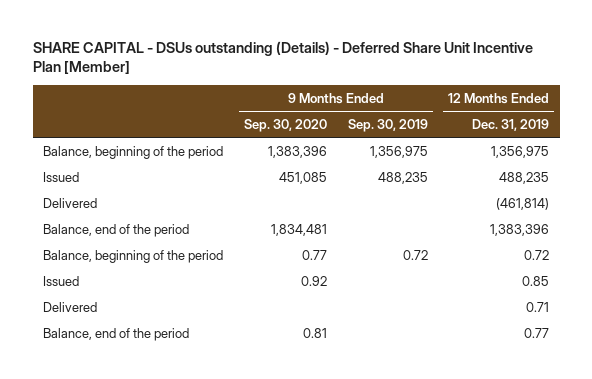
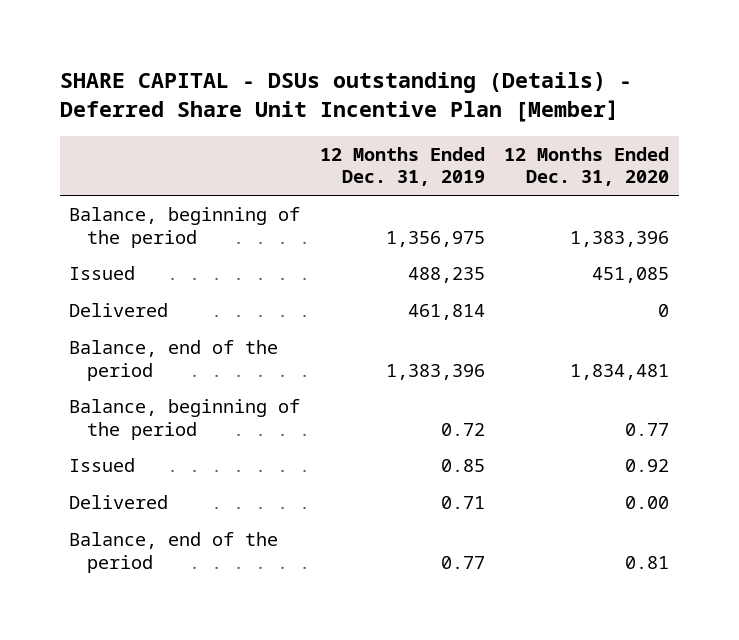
- | 9 Months Ended Sep. 30, 2020 | 9 Months Ended Sep. 30, 2019 | 12 Months Ended Dec. 31, 2019
+ | 12 Months Ended Dec. 31, 2019 | 12 Months Ended Dec. 31, 2020
- Delivered | | | (461,814)
+ Delivered | 461,814 | 0

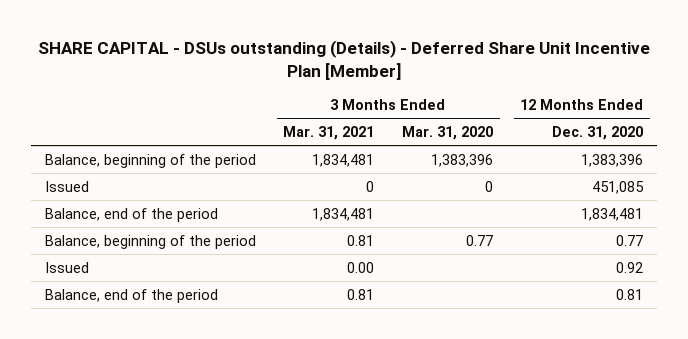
- | 12 Months Ended Dec. 31, 2019 | 12 Months Ended Dec. 31, 2020
+ | 3 Months Ended Mar. 31, 2021 | 3 Months Ended Mar. 31, 2020 | 12 Months Ended Dec. 31, 2020
- Delivered | 461,814 | 0
- Delivered | 0.71 | 0.00

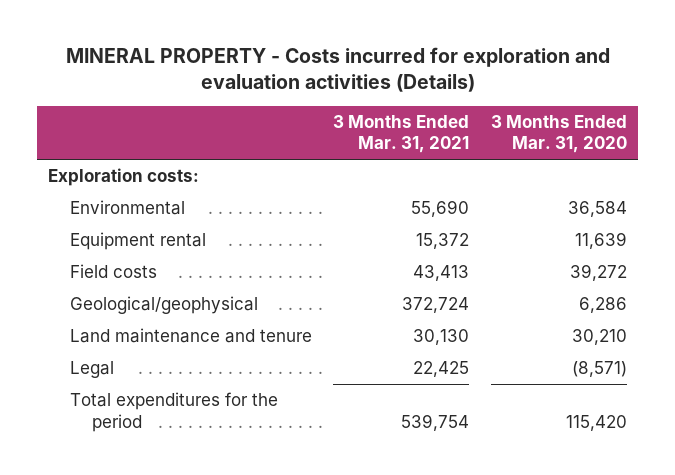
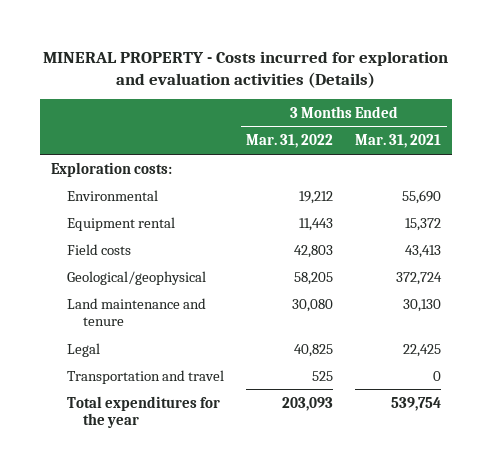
- | 3 Months Ended Mar. 31, 2021 | 3 Months Ended Mar. 31, 2020
+ | 3 Months Ended Mar. 31, 2022 | 3 Months Ended Mar. 31, 2021
- Total expenditures for the period | 539,754 | 115,420
+ Transportation and travel | 525 | 0
+ Total expenditures for the year | 203,093 | 539,754

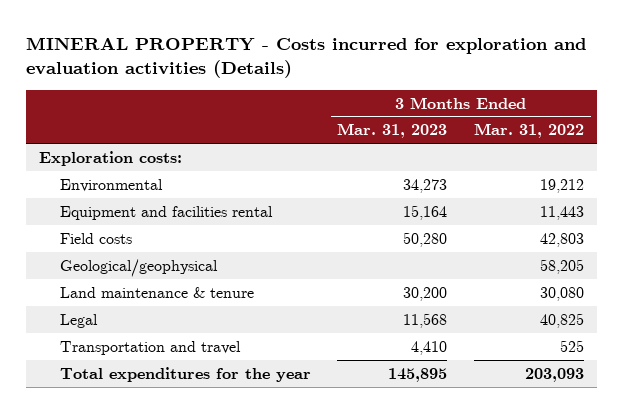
- | 3 Months Ended Mar. 31, 2022 | 3 Months Ended Mar. 31, 2021
+ | 3 Months Ended Mar. 31, 2023 | 3 Months Ended Mar. 31, 2022
- Equipment rental | 11,443 | 15,372
+ Equipment and facilities rental | 15,164 | 11,443
- Land maintenance and tenure | 30,080 | 30,130
+ Land maintenance & tenure | 30,200 | 30,080

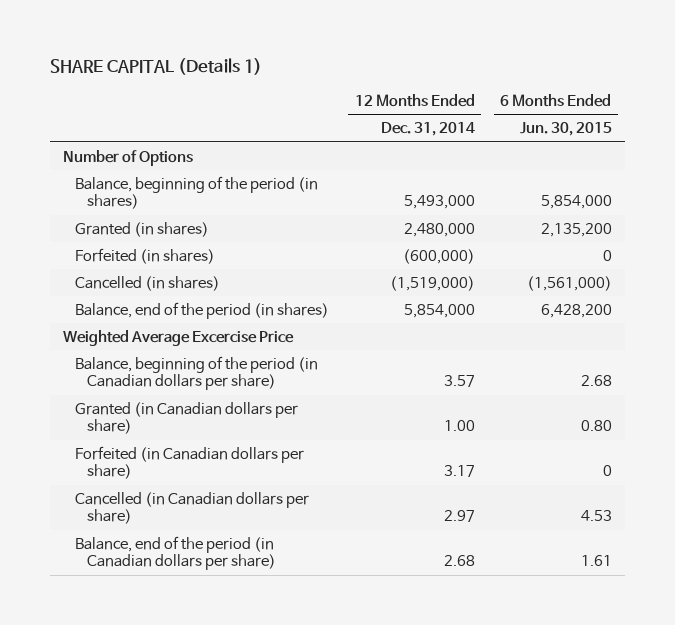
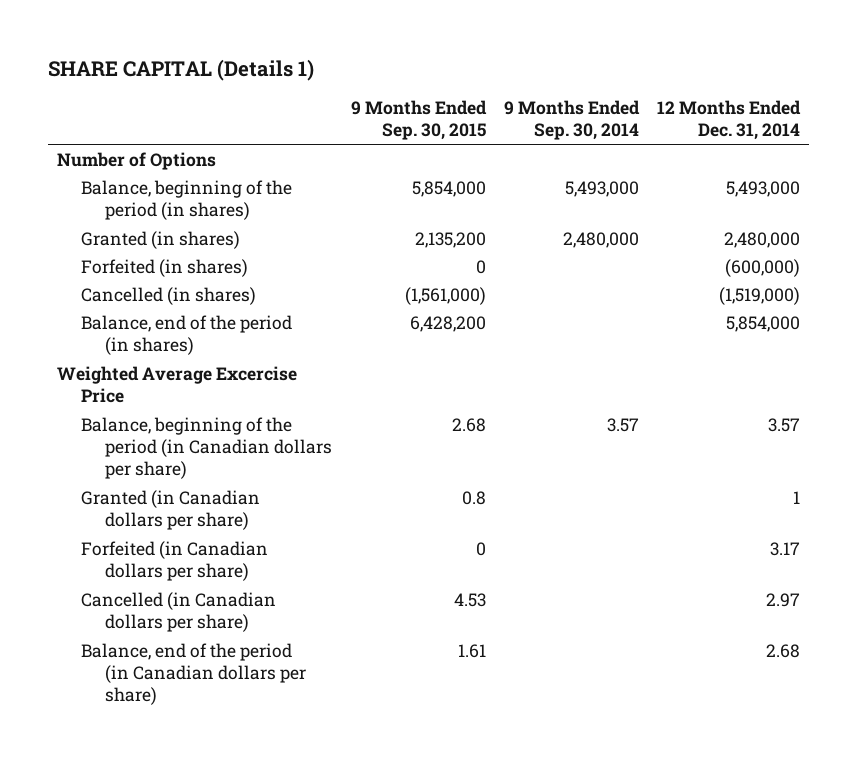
- | 12 Months Ended Dec. 31, 2014 | 6 Months Ended Jun. 30, 2015
+ | 9 Months Ended Sep. 30, 2015 | 9 Months Ended Sep. 30, 2014 | 12 Months Ended Dec. 31, 2014
- Granted (in Canadian dollars per share) | 1.00 | 0.80
+ Granted (in Canadian dollars per share) | 0.8 | | 1

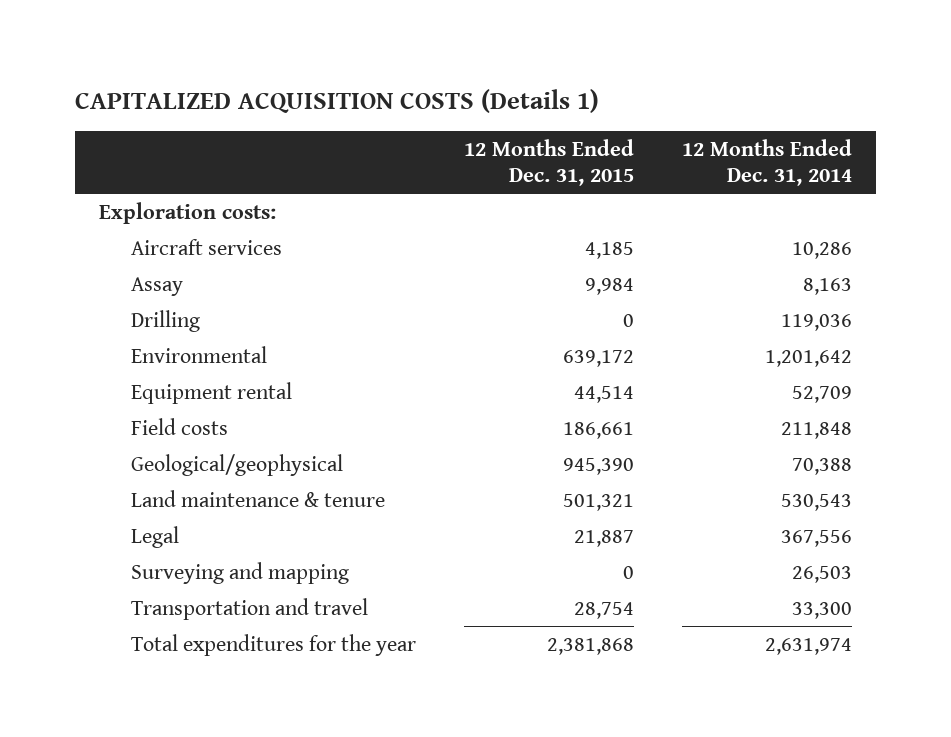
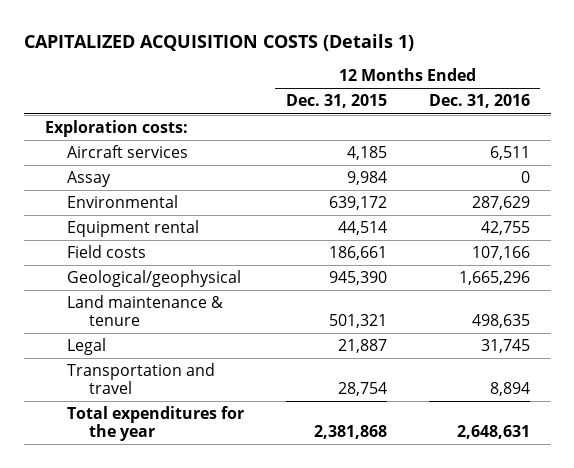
- | 12 Months Ended Dec. 31, 2015 | 12 Months Ended Dec. 31, 2014
+ | 12 Months Ended Dec. 31, 2015 | 12 Months Ended Dec. 31, 2016
- Drilling | 0 | 119,036
- Surveying and mapping | 0 | 26,503

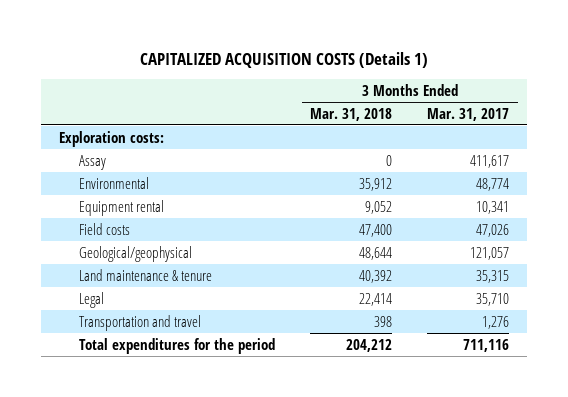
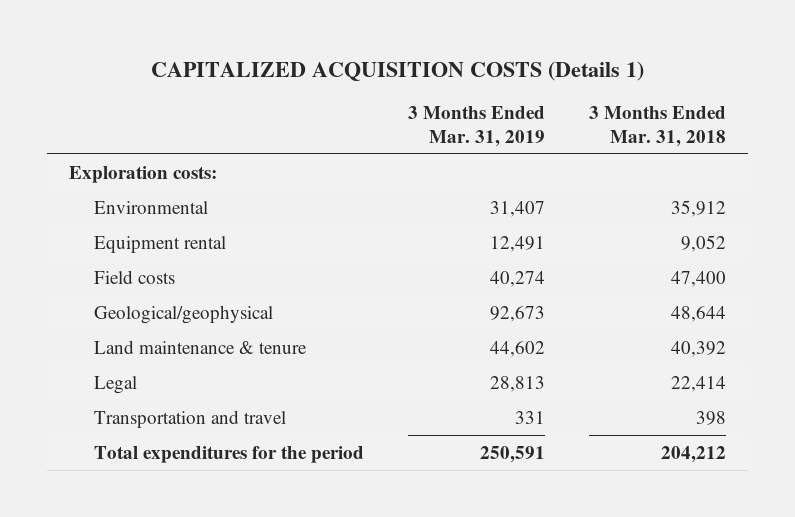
- | 3 Months Ended Mar. 31, 2018 | 3 Months Ended Mar. 31, 2017
+ | 3 Months Ended Mar. 31, 2019 | 3 Months Ended Mar. 31, 2018
- Assay | 0 | 411,617

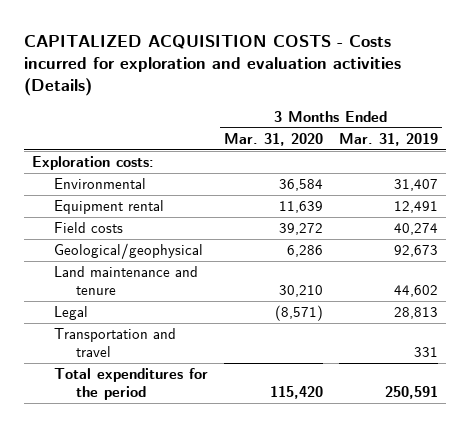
- CAPITALIZED ACQUISITION COSTS (Details 1)
+ CAPITALIZED ACQUISITION COSTS - Costs incurred for exploration and evaluation activities (Details)
- | 3 Months Ended Mar. 31, 2019 | 3 Months Ended Mar. 31, 2018
+ | 3 Months Ended Mar. 31, 2020 | 3 Months Ended Mar. 31, 2019
- Land maintenance & tenure | 44,602 | 40,392
+ Land maintenance and tenure | 30,210 | 44,602

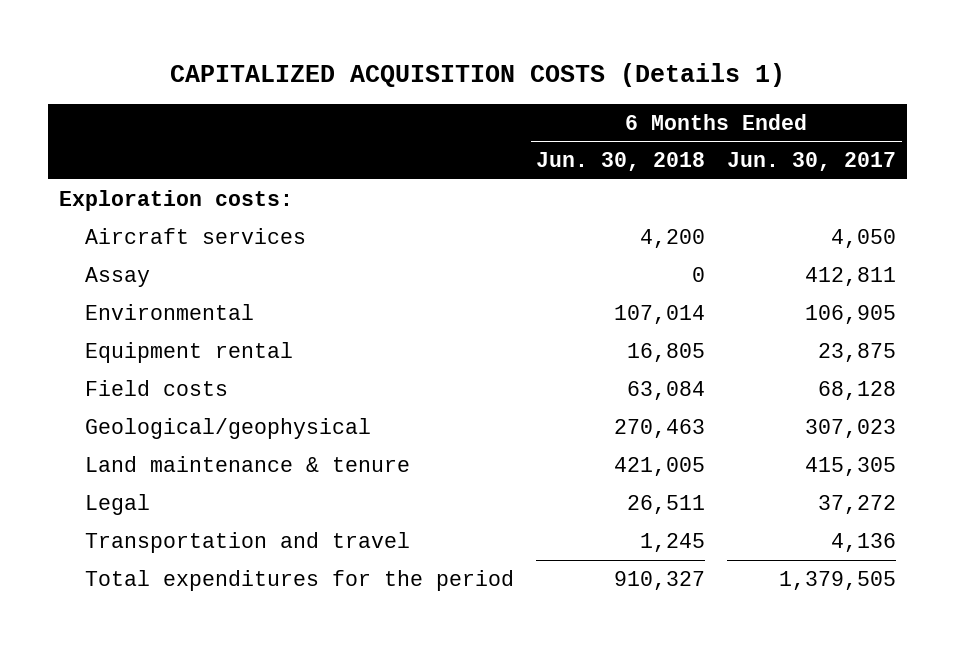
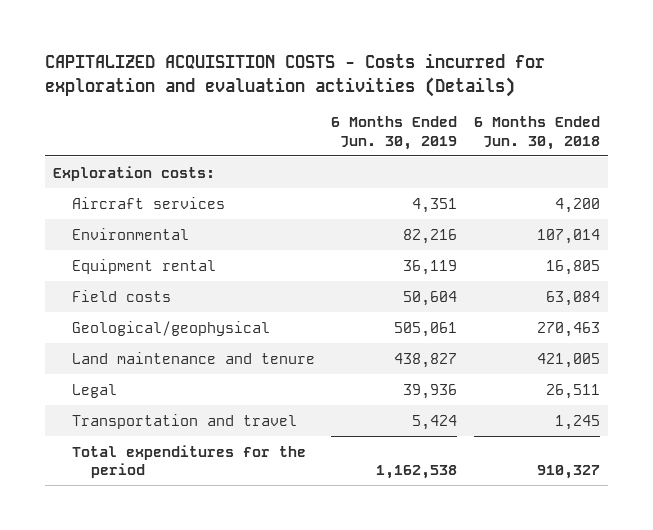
- CAPITALIZED ACQUISITION COSTS (Details 1)
+ CAPITALIZED ACQUISITION COSTS - Costs incurred for exploration and evaluation activities (Details)
- | 6 Months Ended Jun. 30, 2018 | 6 Months Ended Jun. 30, 2017
+ | 6 Months Ended Jun. 30, 2019 | 6 Months Ended Jun. 30, 2018
- Assay | 0 | 412,811
- Land maintenance & tenure | 421,005 | 415,305
+ Land maintenance and tenure | 438,827 | 421,005

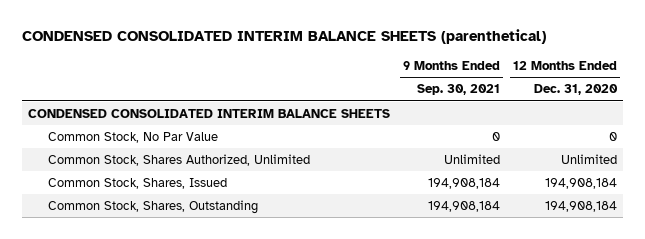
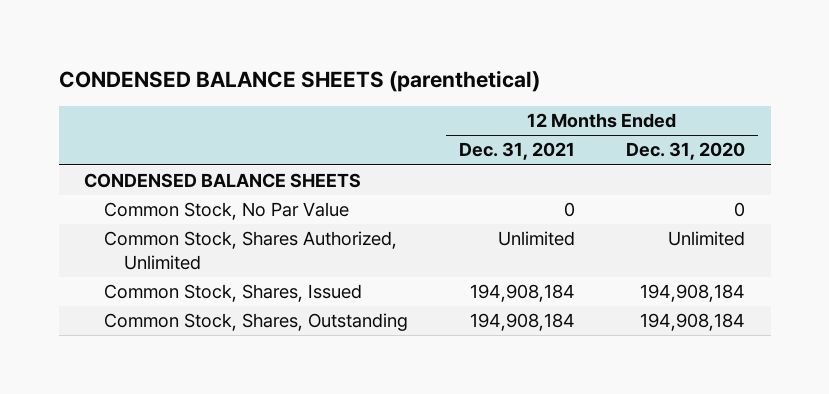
- CONDENSED CONSOLIDATED INTERIM BALANCE SHEETS (parenthetical)
+ CONDENSED BALANCE SHEETS (parenthetical)
- | 9 Months Ended Sep. 30, 2021 | 12 Months Ended Dec. 31, 2020
+ | 12 Months Ended Dec. 31, 2021 | 12 Months Ended Dec. 31, 2020
- CONDENSED CONSOLIDATED INTERIM BALANCE SHEETS
+ CONDENSED BALANCE SHEETS

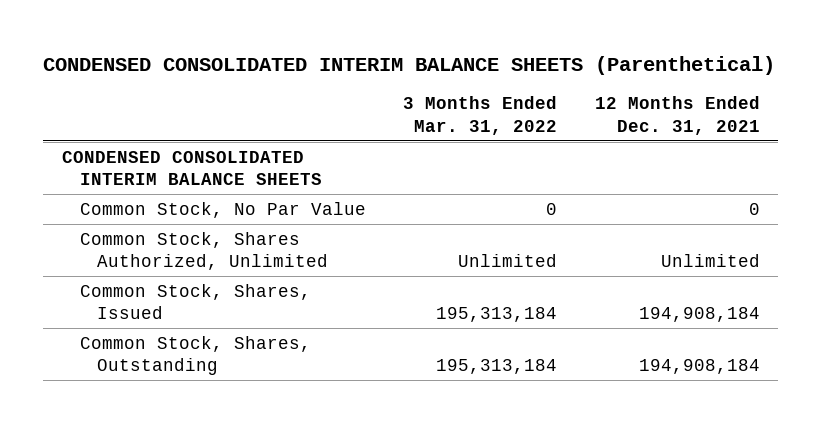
- CONDENSED BALANCE SHEETS (parenthetical)
+ CONDENSED CONSOLIDATED INTERIM BALANCE SHEETS (Parenthetical)
- | 12 Months Ended Dec. 31, 2021 | 12 Months Ended Dec. 31, 2020
+ | 3 Months Ended Mar. 31, 2022 | 12 Months Ended Dec. 31, 2021
- CONDENSED BALANCE SHEETS
+ CONDENSED CONSOLIDATED INTERIM BALANCE SHEETS

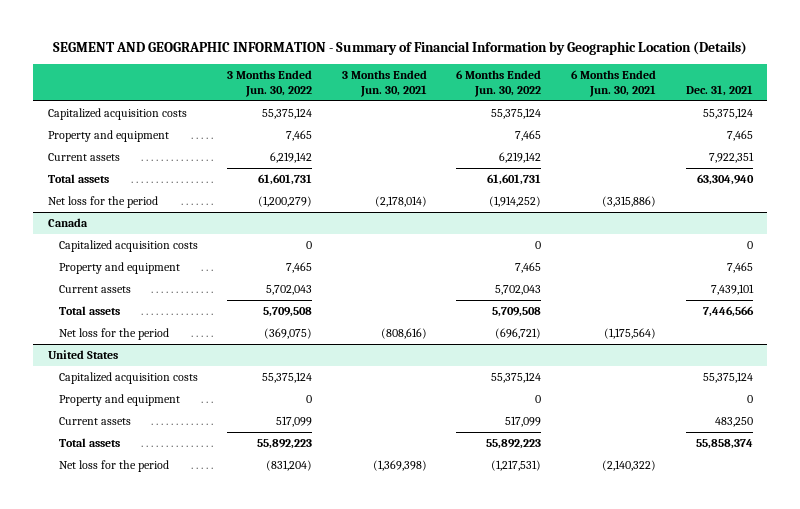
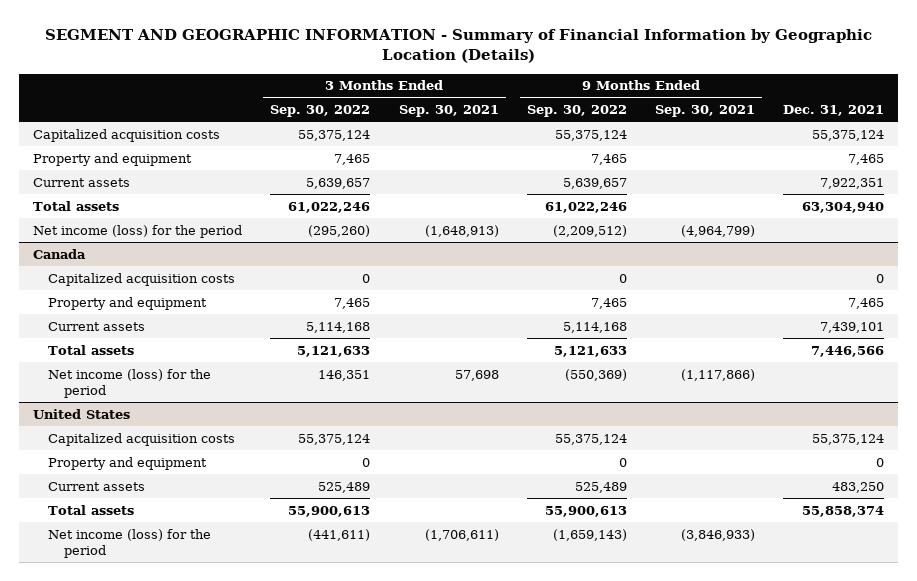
- | 3 Months Ended Jun. 30, 2022 | 3 Months Ended Jun. 30, 2021 | 6 Months Ended Jun. 30, 2022 | 6 Months Ended Jun. 30, 2021 | Dec. 31, 2021
+ | 3 Months Ended Sep. 30, 2022 | 3 Months Ended Sep. 30, 2021 | 9 Months Ended Sep. 30, 2022 | 9 Months Ended Sep. 30, 2021 | Dec. 31, 2021
- Net loss for the period | (1,200,279) | (2,178,014) | (1,914,252) | (3,315,886) |
+ Net income (loss) for the period | (295,260) | (1,648,913) | (2,209,512) | (4,964,799) |
@ Canada
- Net loss for the period | (369,075) | (808,616) | (696,721) | (1,175,564) |
+ Net income (loss) for the period | 146,351 | 57,698 | (550,369) | (1,117,866) |
@ United States
- Net loss for the period | (831,204) | (1,369,398) | (1,217,531) | (2,140,322) |
+ Net income (loss) for the period | (441,611) | (1,706,611) | (1,659,143) | (3,846,933) |

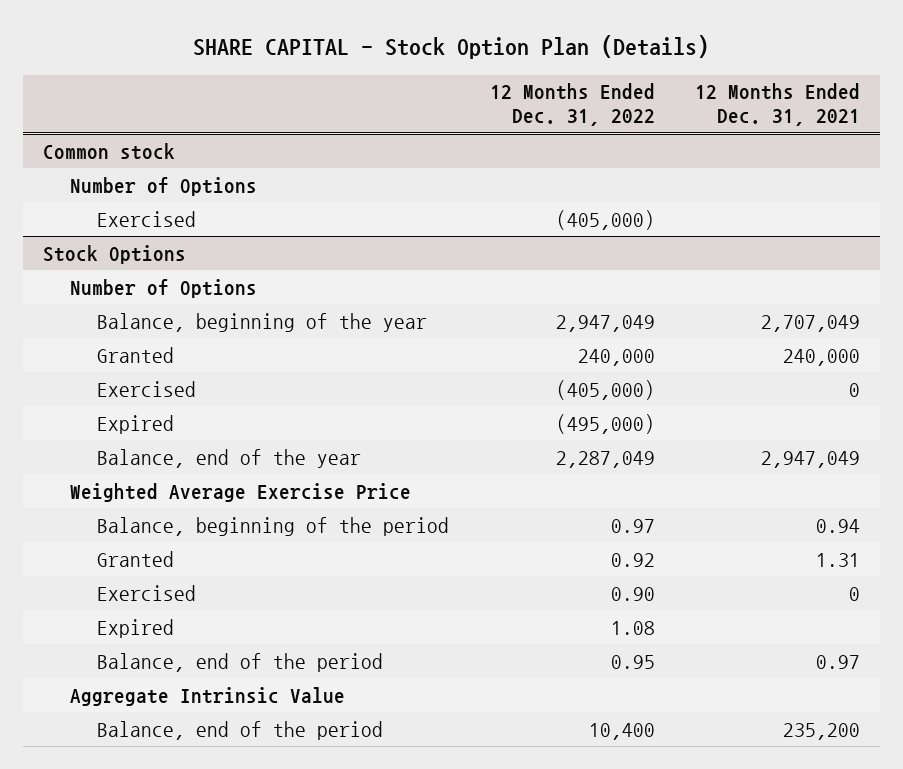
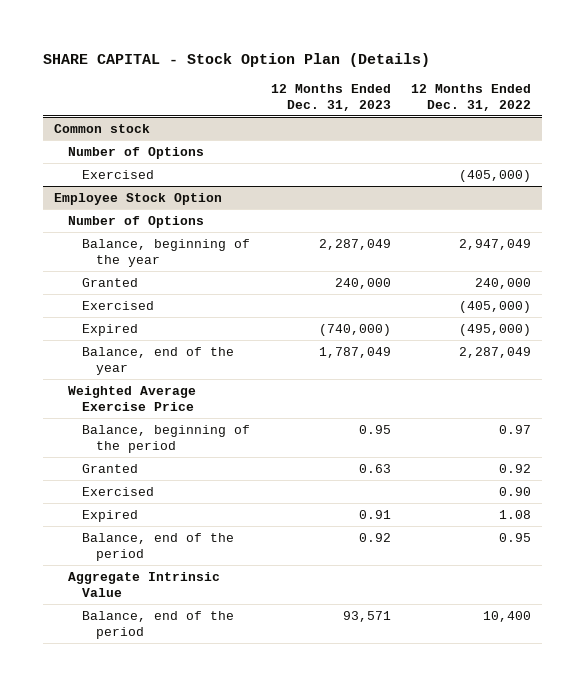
- | 12 Months Ended Dec. 31, 2022 | 12 Months Ended Dec. 31, 2021
+ | 12 Months Ended Dec. 31, 2023 | 12 Months Ended Dec. 31, 2022
- Stock Options
+ Employee Stock Option

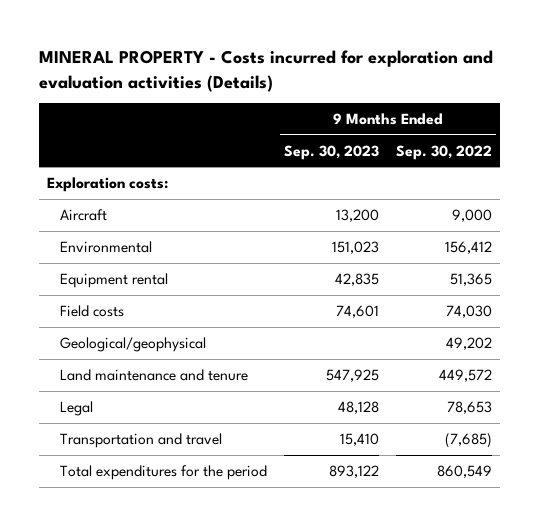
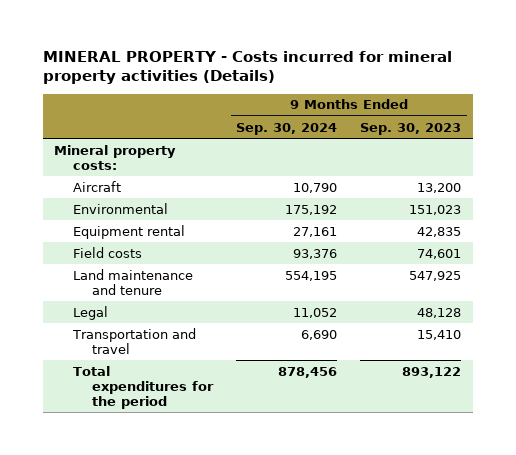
- MINERAL PROPERTY - Costs incurred for exploration and evaluation activities (Details)
+ MINERAL PROPERTY - Costs incurred for mineral property activities (Details)
- | 9 Months Ended Sep. 30, 2023 | 9 Months Ended Sep. 30, 2022
+ | 9 Months Ended Sep. 30, 2024 | 9 Months Ended Sep. 30, 2023
- Exploration costs:
+ Mineral property costs:
- Geological/geophysical | | 49,202

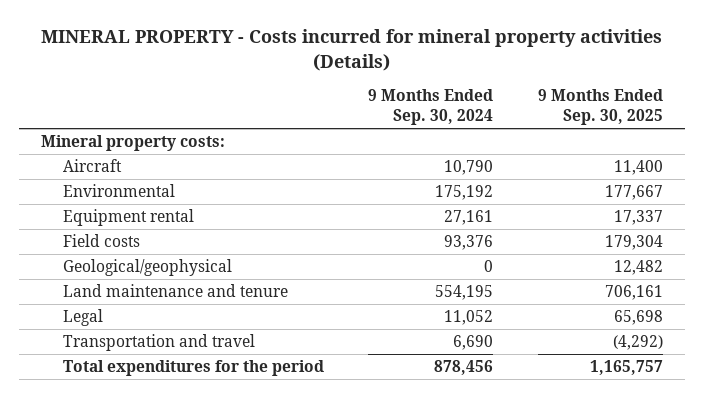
- | 9 Months Ended Sep. 30, 2024 | 9 Months Ended Sep. 30, 2023
+ | 9 Months Ended Sep. 30, 2024 | 9 Months Ended Sep. 30, 2025
+ Geological/geophysical | 0 | 12,482

